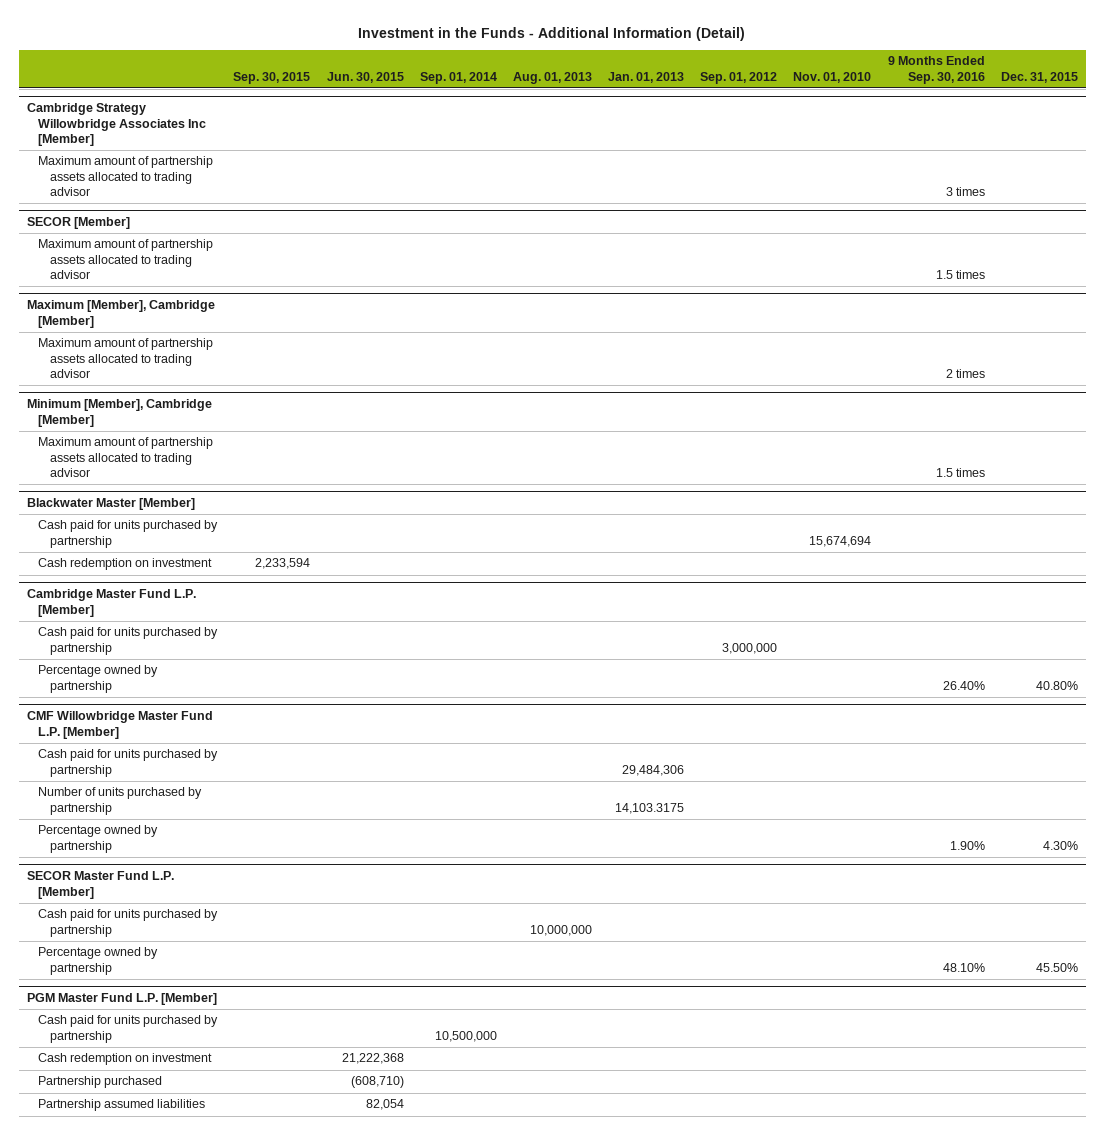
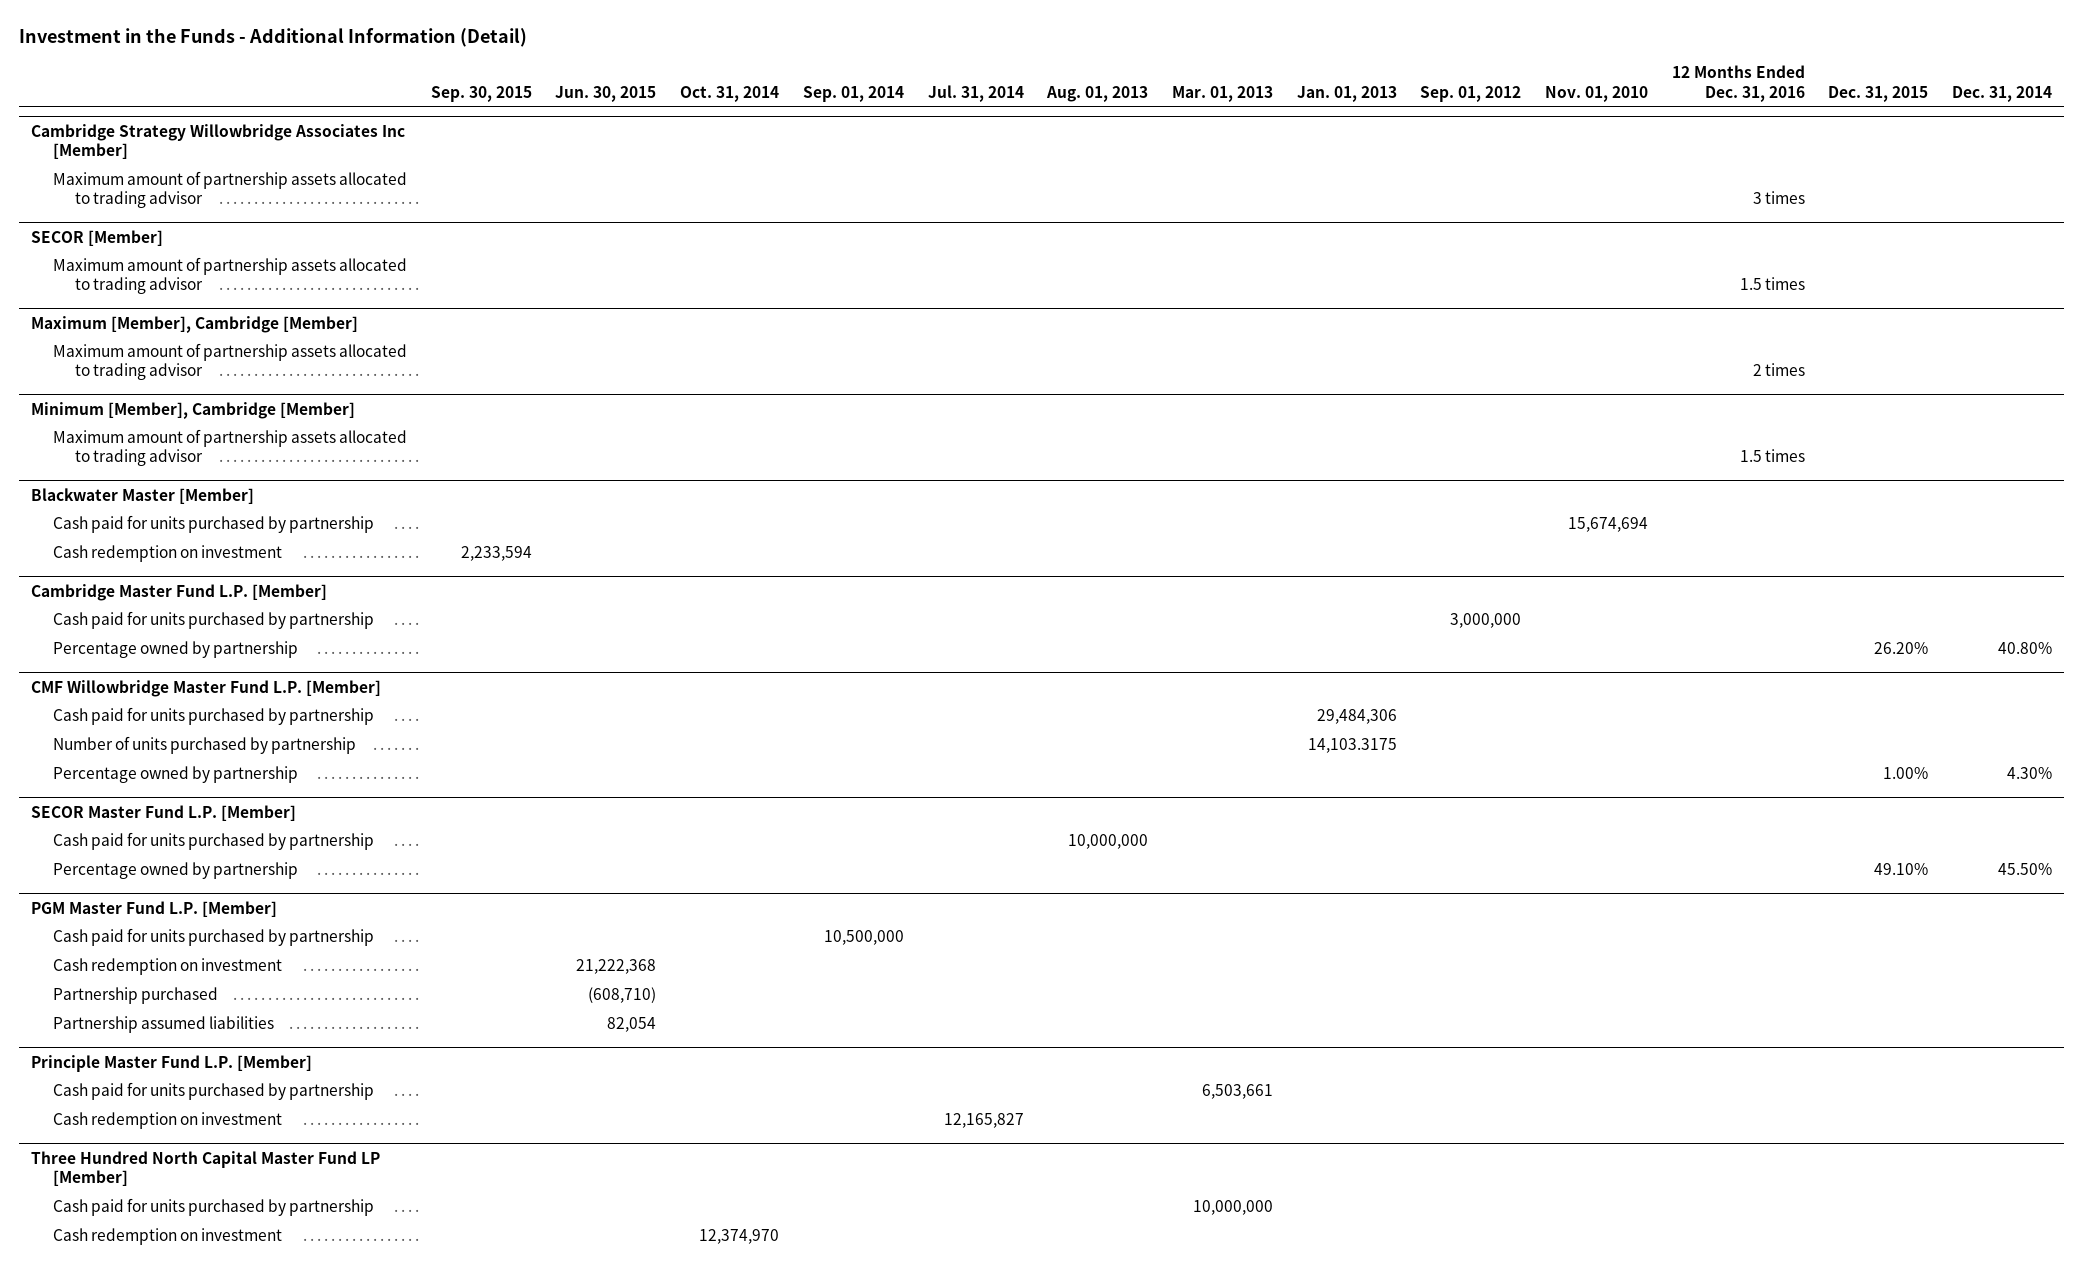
- | Sep. 30, 2015 | Jun. 30, 2015 | Sep. 01, 2014 | Aug. 01, 2013 | Jan. 01, 2013 | Sep. 01, 2012 | Nov. 01, 2010 | 9 Months Ended Sep. 30, 2016 | Dec. 31, 2015
+ | Sep. 30, 2015 | Jun. 30, 2015 | Oct. 31, 2014 | Sep. 01, 2014 | Jul. 31, 2014 | Aug. 01, 2013 | Mar. 01, 2013 | Jan. 01, 2013 | Sep. 01, 2012 | Nov. 01, 2010 | 12 Months Ended Dec. 31, 2016 | Dec. 31, 2015 | Dec. 31, 2014
@ Cambridge Master Fund L.P. [Member]
- Percentage owned by partnership | | | | | | | | 26.40% | 40.80%
+ Percentage owned by partnership | | | | | | | | | | | | 26.20% | 40.80%
@ CMF Willowbridge Master Fund L.P. [Member]
- Percentage owned by partnership | | | | | | | | 1.90% | 4.30%
+ Percentage owned by partnership | | | | | | | | | | | | 1.00% | 4.30%
@ SECOR Master Fund L.P. [Member]
- Percentage owned by partnership | | | | | | | | 48.10% | 45.50%
+ Percentage owned by partnership | | | | | | | | | | | | 49.10% | 45.50%
+ Principle Master Fund L.P. [Member]
+ Cash paid for units purchased by partnership | | | | | | | 6,503,661 | | | | | |
+ Cash redemption on investment | | | | | 12,165,827 | | | | | | | |
+ Three Hundred North Capital Master Fund LP [Member]
+ Cash paid for units purchased by partnership | | | | | | | 10,000,000 | | | | | |
+ Cash redemption on investment | | | 12,374,970 | | | | | | | | | |

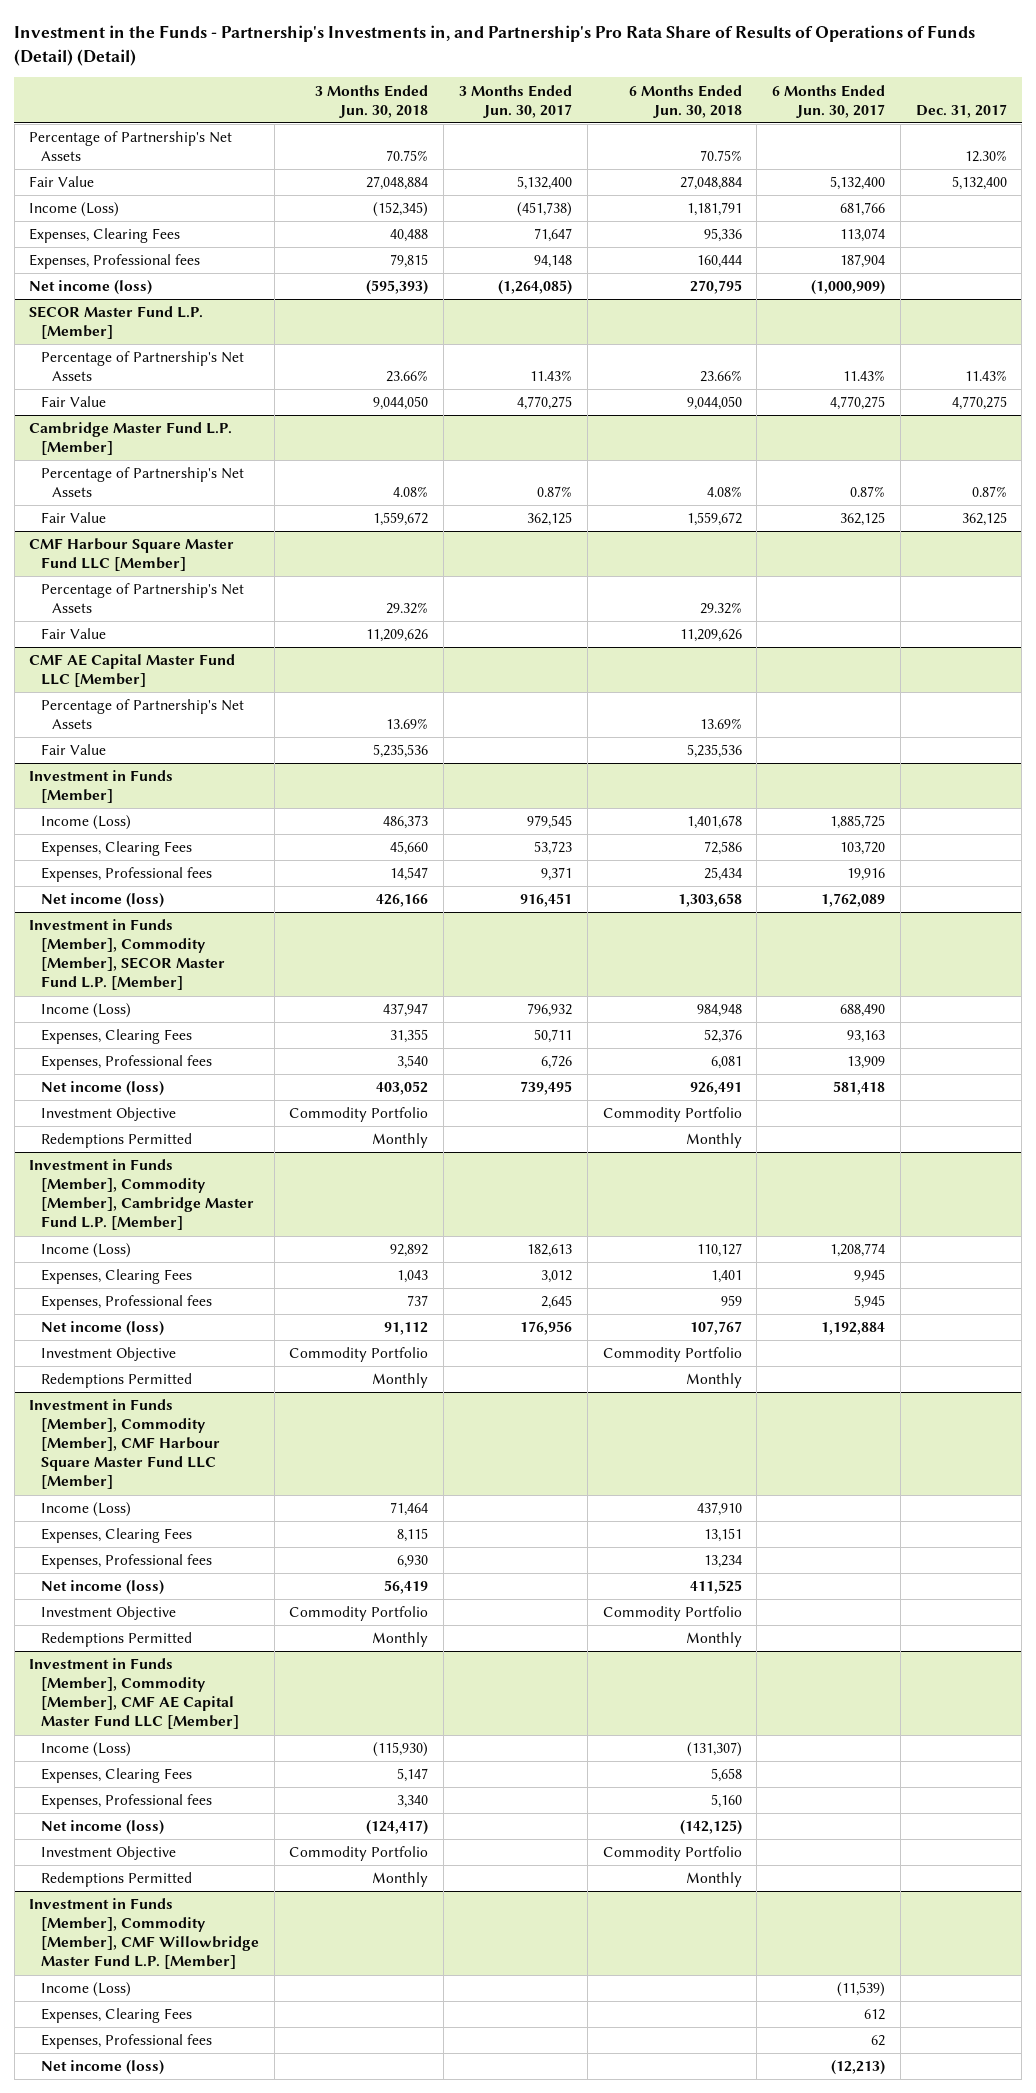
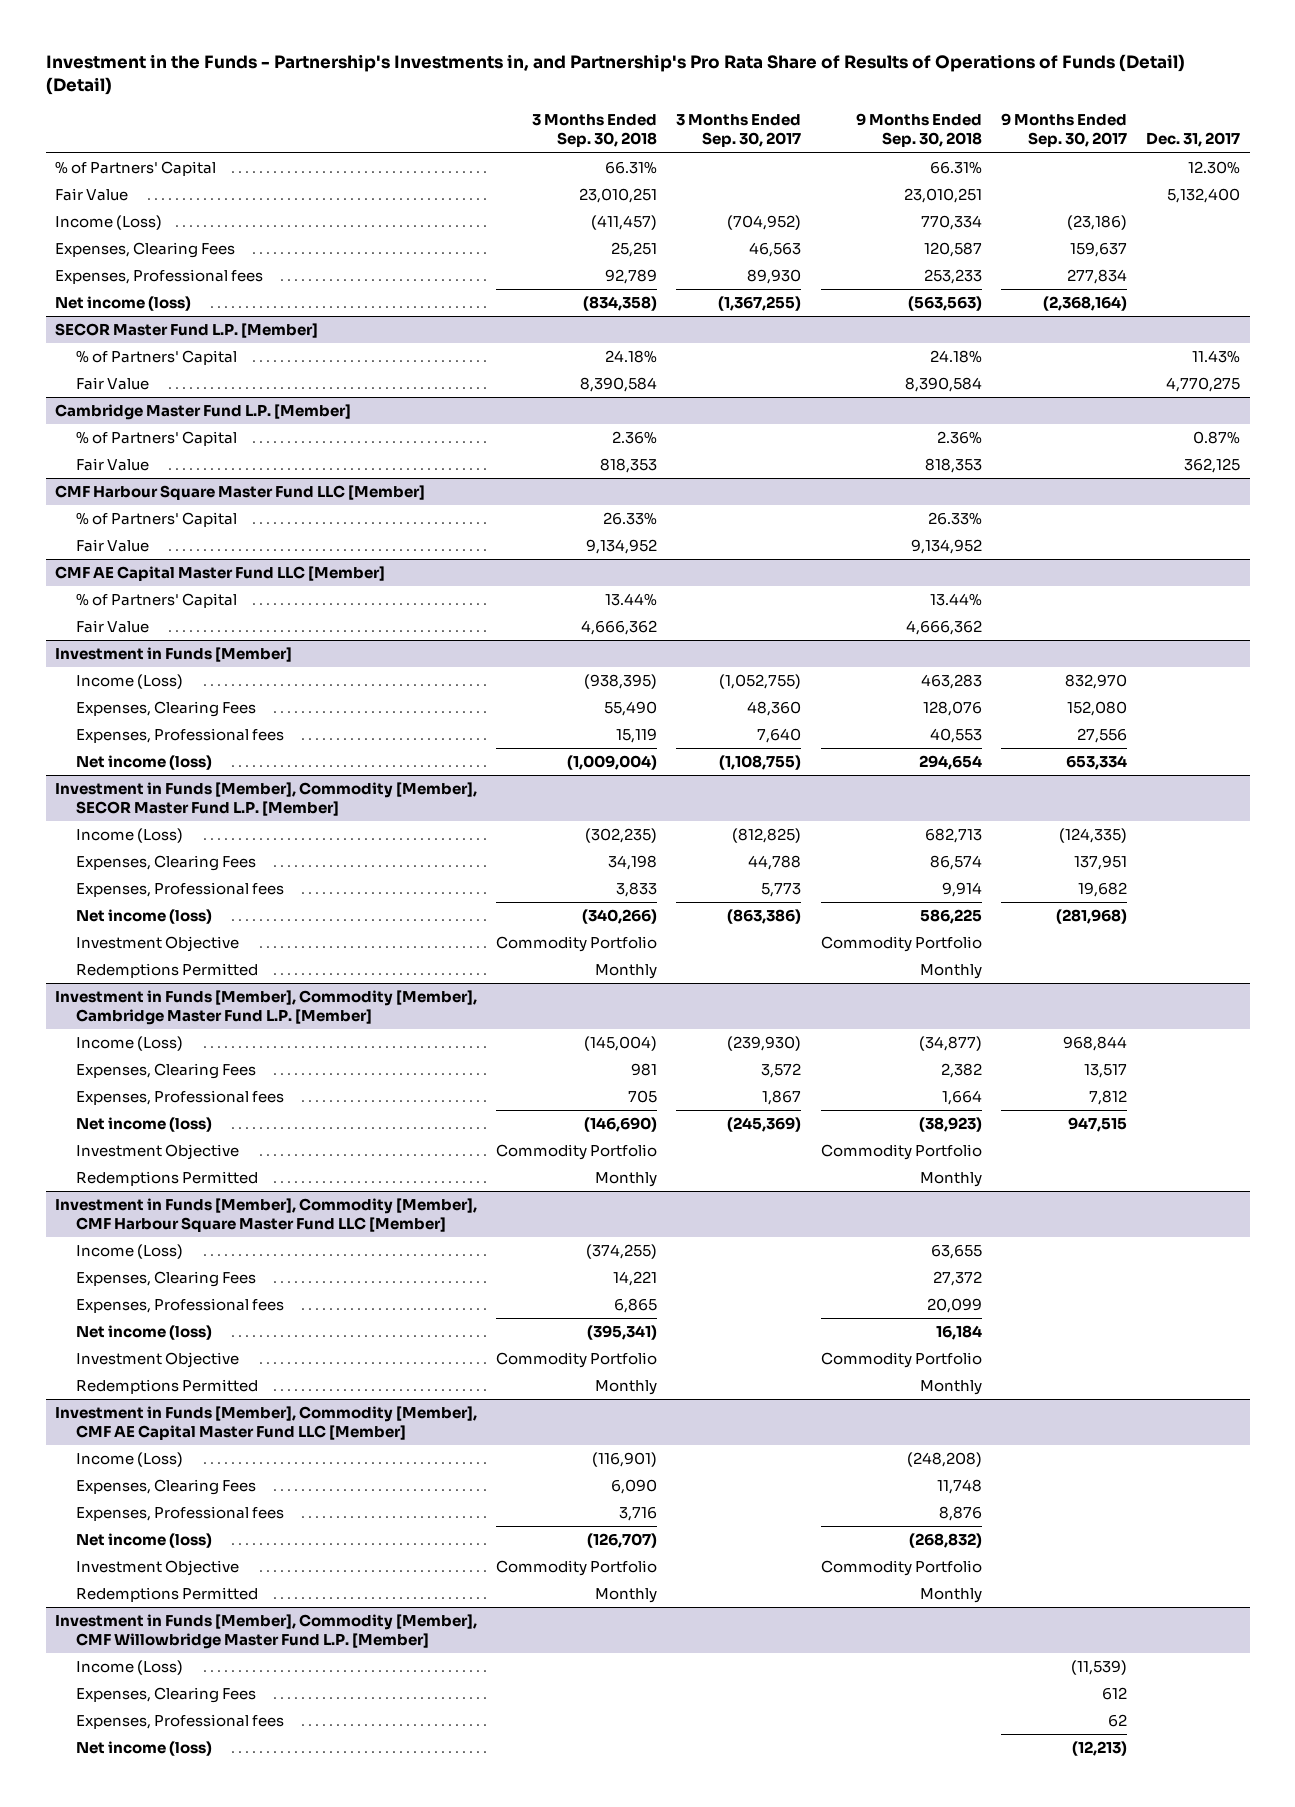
- | 3 Months Ended Jun. 30, 2018 | 3 Months Ended Jun. 30, 2017 | 6 Months Ended Jun. 30, 2018 | 6 Months Ended Jun. 30, 2017 | Dec. 31, 2017
+ | 3 Months Ended Sep. 30, 2018 | 3 Months Ended Sep. 30, 2017 | 9 Months Ended Sep. 30, 2018 | 9 Months Ended Sep. 30, 2017 | Dec. 31, 2017
- Percentage of Partnership's Net Assets | 70.75% | | 70.75% | | 12.30%
+ % of Partners' Capital | 66.31% | | 66.31% | | 12.30%
@ SECOR Master Fund L.P. [Member]
- Percentage of Partnership's Net Assets | 23.66% | 11.43% | 23.66% | 11.43% | 11.43%
+ % of Partners' Capital | 24.18% | | 24.18% | | 11.43%
@ Cambridge Master Fund L.P. [Member]
- Percentage of Partnership's Net Assets | 4.08% | 0.87% | 4.08% | 0.87% | 0.87%
+ % of Partners' Capital | 2.36% | | 2.36% | | 0.87%
@ CMF Harbour Square Master Fund LLC [Member]
- Percentage of Partnership's Net Assets | 29.32% | | 29.32% | |
+ % of Partners' Capital | 26.33% | | 26.33% | |
@ CMF AE Capital Master Fund LLC [Member]
- Percentage of Partnership's Net Assets | 13.69% | | 13.69% | |
+ % of Partners' Capital | 13.44% | | 13.44% | |

